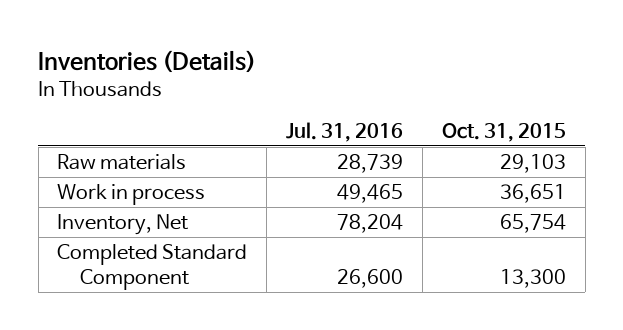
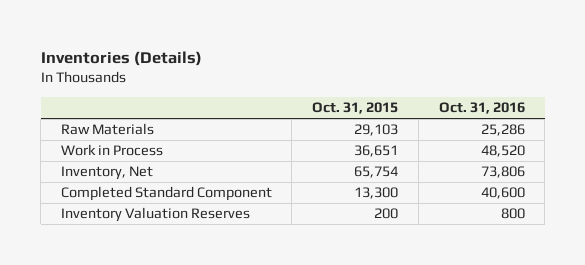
- | Jul. 31, 2016 | Oct. 31, 2015
+ | Oct. 31, 2015 | Oct. 31, 2016
- Raw materials | 28,739 | 29,103
- Work in process | 49,465 | 36,651
+ Raw Materials | 29,103 | 25,286
+ Work in Process | 36,651 | 48,520
+ Inventory Valuation Reserves | 200 | 800

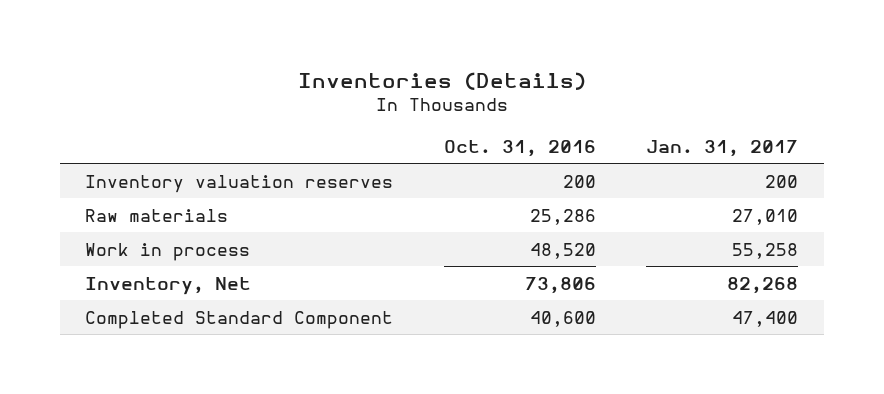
- | Oct. 31, 2015 | Oct. 31, 2016
+ | Oct. 31, 2016 | Jan. 31, 2017
- Raw Materials | 29,103 | 25,286
- Work in Process | 36,651 | 48,520
+ Inventory valuation reserves | 200 | 200
+ Raw materials | 25,286 | 27,010
+ Work in process | 48,520 | 55,258
- Inventory Valuation Reserves | 200 | 800

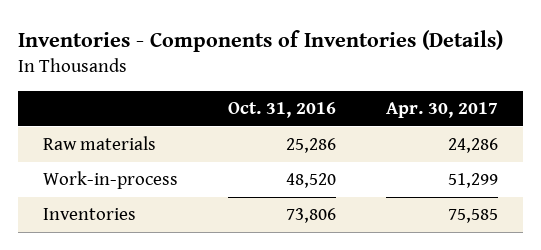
- Inventories (Details)
+ Inventories - Components of Inventories (Details)
- | Oct. 31, 2016 | Jan. 31, 2017
+ | Oct. 31, 2016 | Apr. 30, 2017
- Inventory valuation reserves | 200 | 200
- Work in process | 48,520 | 55,258
- Inventory, Net | 73,806 | 82,268
- Completed Standard Component | 40,600 | 47,400
+ Work-in-process | 48,520 | 51,299
+ Inventories | 73,806 | 75,585

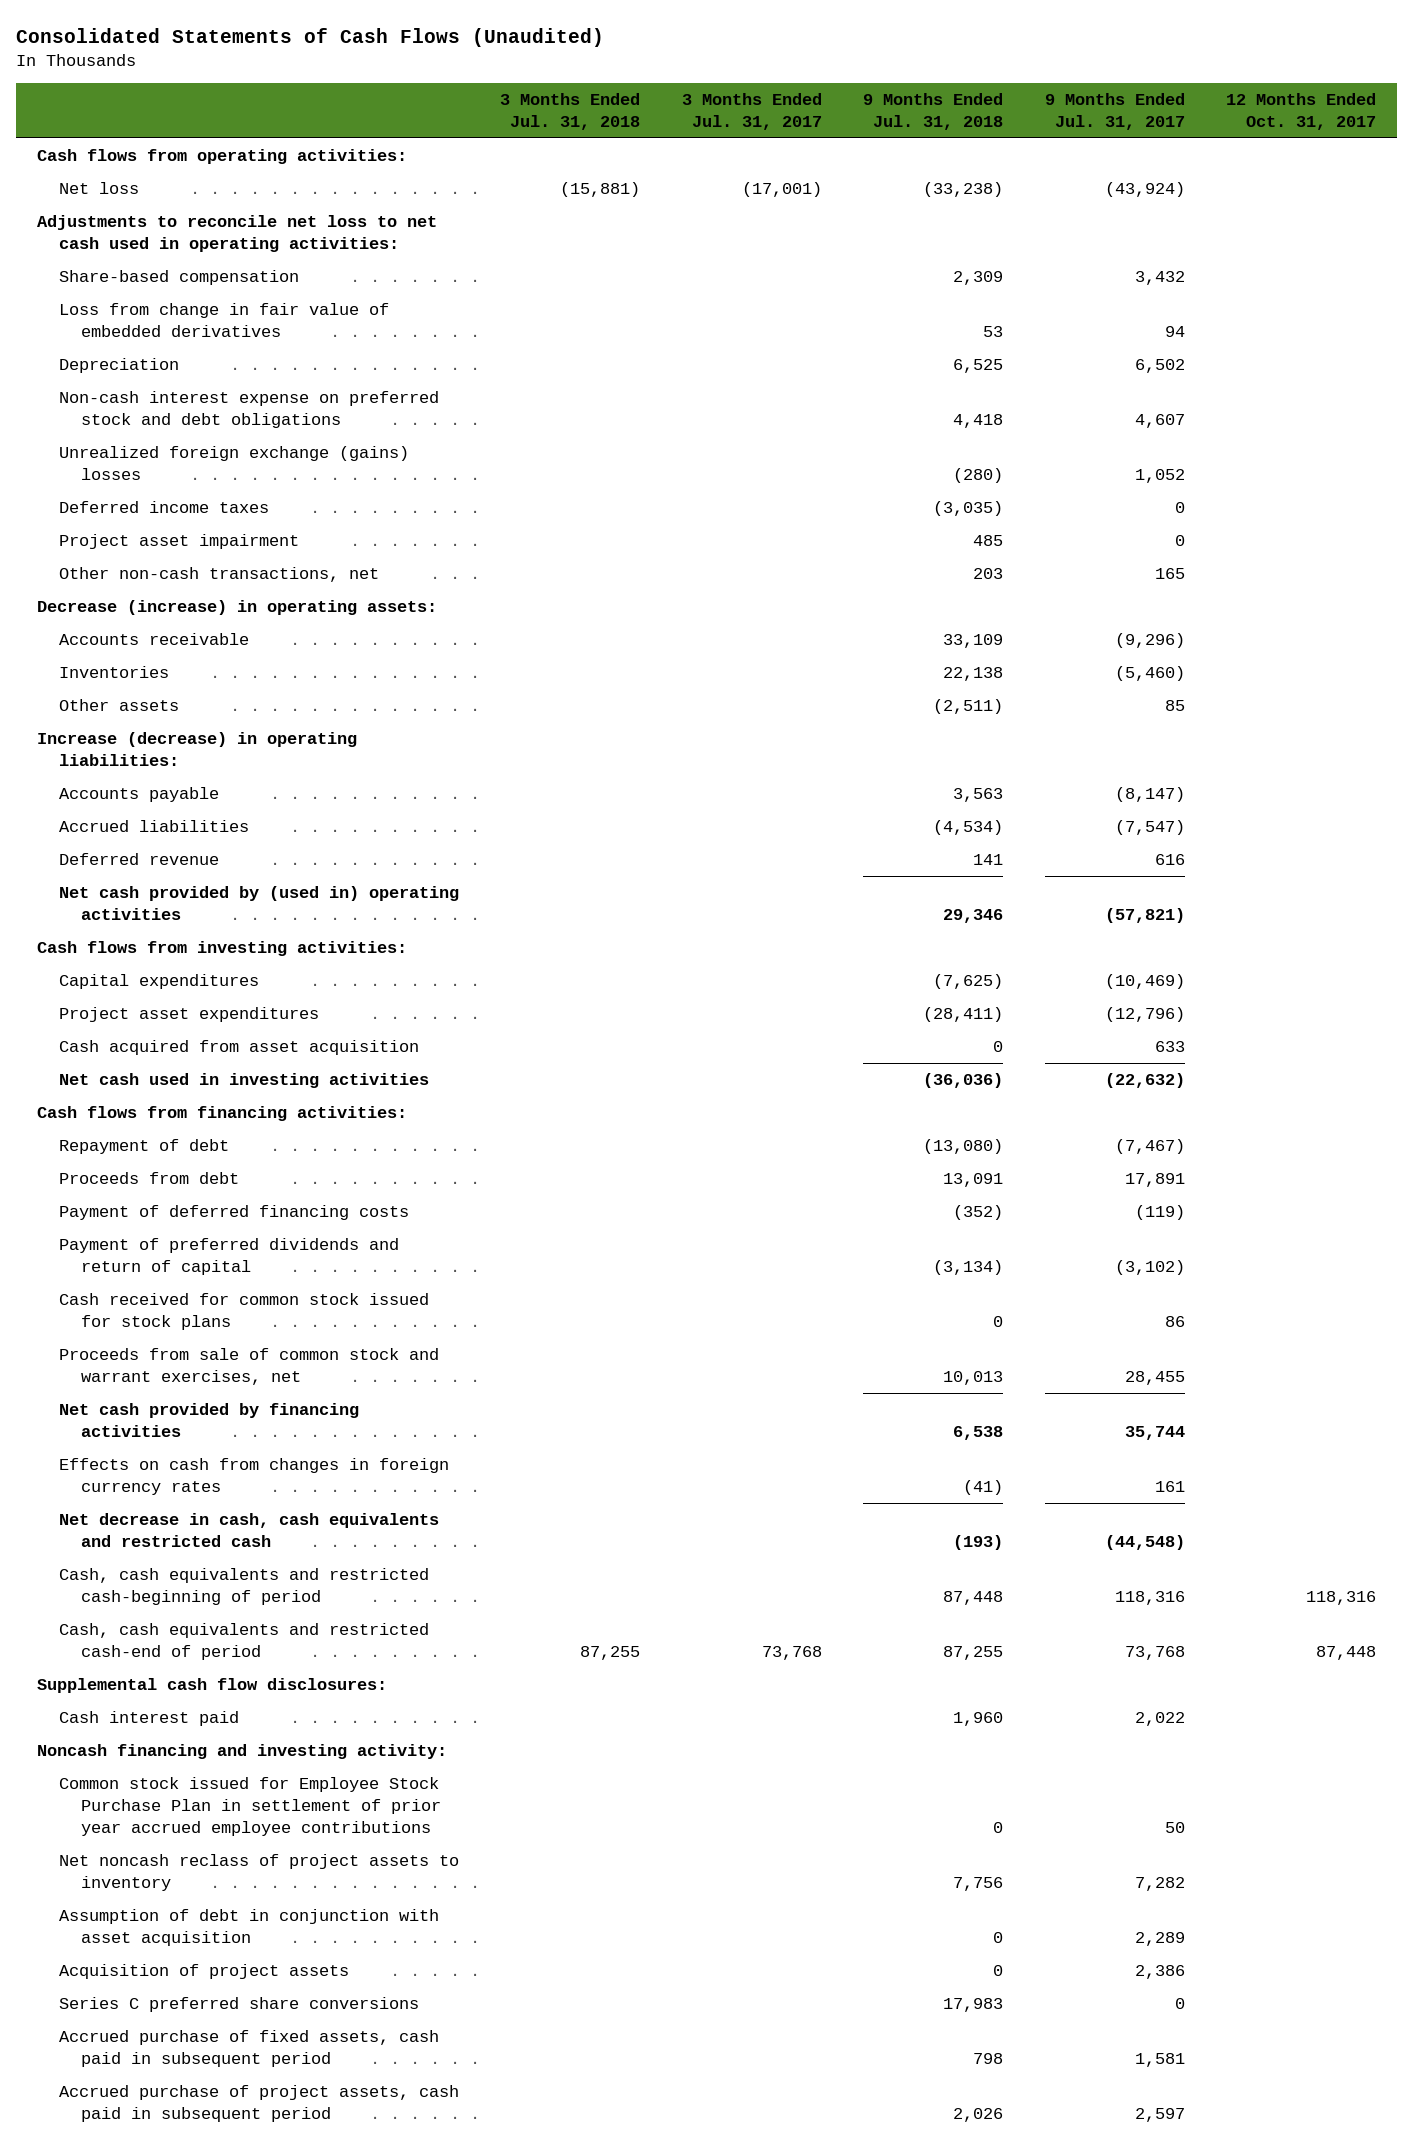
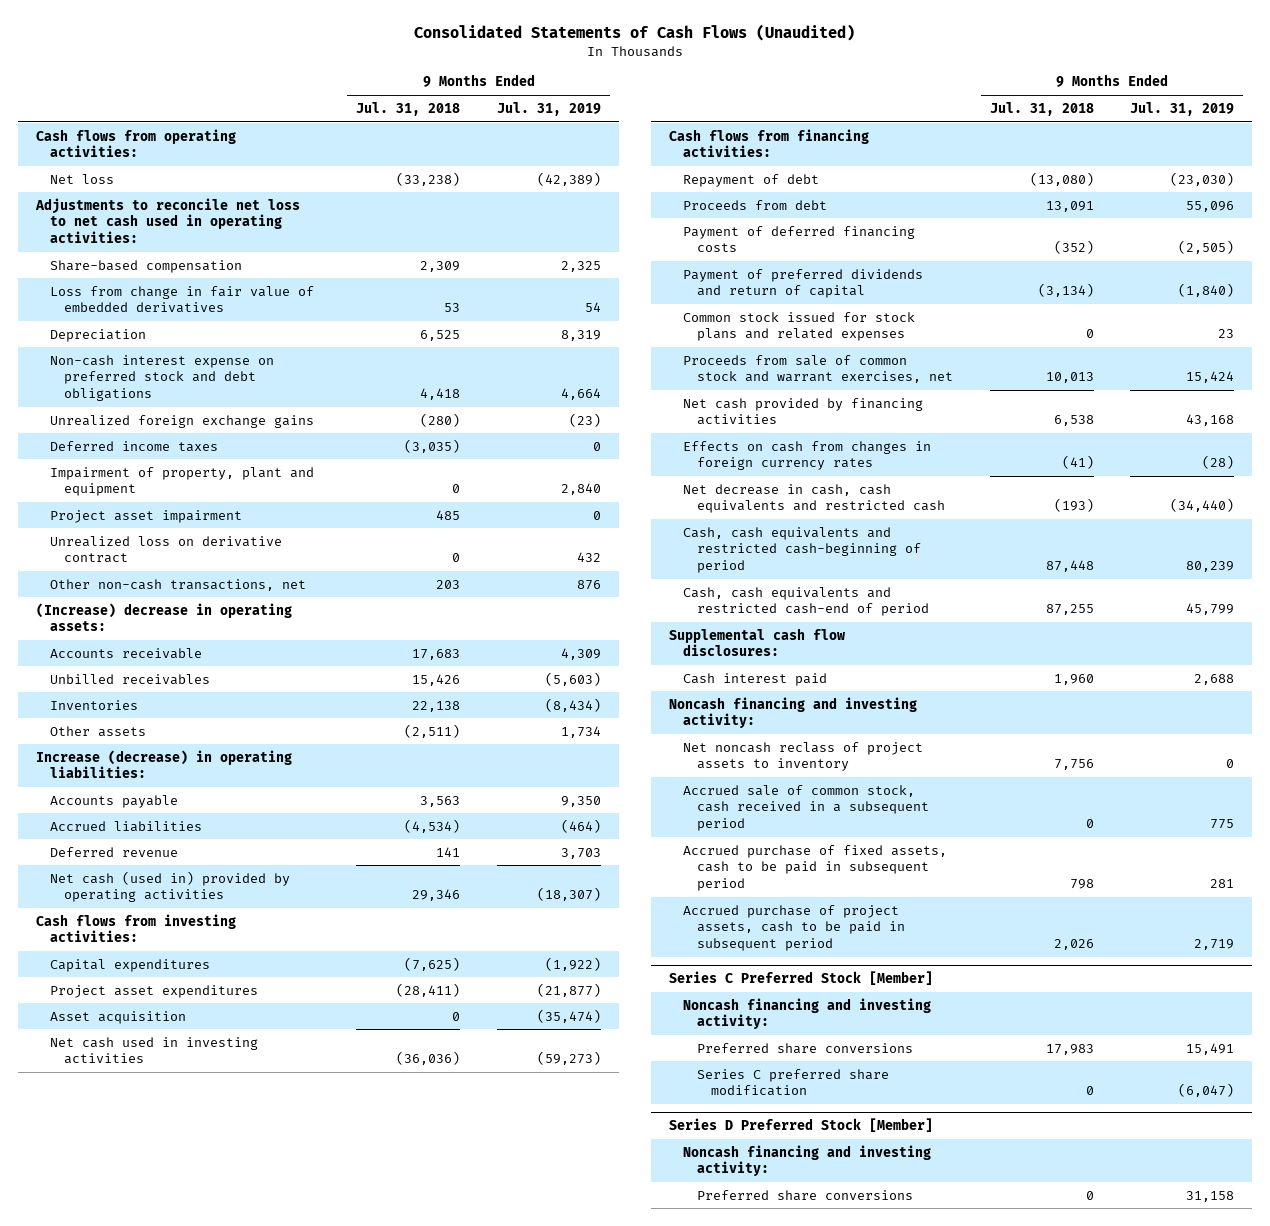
- | 3 Months Ended Jul. 31, 2018 | 3 Months Ended Jul. 31, 2017 | 9 Months Ended Jul. 31, 2018 | 9 Months Ended Jul. 31, 2017 | 12 Months Ended Oct. 31, 2017
+ | 9 Months Ended Jul. 31, 2018 | 9 Months Ended Jul. 31, 2019
- Unrealized foreign exchange (gains) losses | | | (280) | 1,052 |
+ Unrealized foreign exchange gains | (280) | (23)
+ Impairment of property, plant and equipment | 0 | 2,840
+ Unrealized loss on derivative contract | 0 | 432
- Decrease (increase) in operating assets:
- Accounts receivable | | | 33,109 | (9,296) |
+ (Increase) decrease in operating assets:
+ Accounts receivable | 17,683 | 4,309
+ Unbilled receivables | 15,426 | (5,603)
- Net cash provided by (used in) operating activities | | | 29,346 | (57,821) |
+ Net cash (used in) provided by operating activities | 29,346 | (18,307)
- Cash acquired from asset acquisition | | | 0 | 633 |
+ Asset acquisition | 0 | (35,474)
- Cash received for common stock issued for stock plans | | | 0 | 86 |
+ Common stock issued for stock plans and related expenses | 0 | 23
- Common stock issued for Employee Stock Purchase Plan in settlement of prior year accrued employee contributions | | | 0 | 50 |
- Assumption of debt in conjunction with asset acquisition | | | 0 | 2,289 |
- Acquisition of project assets | | | 0 | 2,386 |
- Series C preferred share conversions | | | 17,983 | 0 |
- Accrued purchase of fixed assets, cash paid in subsequent period | | | 798 | 1,581 |
- Accrued purchase of project assets, cash paid in subsequent period | | | 2,026 | 2,597 |
+ Accrued sale of common stock, cash received in a subsequent period | 0 | 775
+ Accrued purchase of fixed assets, cash to be paid in subsequent period | 798 | 281
+ Accrued purchase of project assets, cash to be paid in subsequent period | 2,026 | 2,719
+ Series C Preferred Stock [Member]
+ Noncash financing and investing activity:
+ Preferred share conversions | 17,983 | 15,491
+ Series C preferred share modification | 0 | (6,047)
+ Series D Preferred Stock [Member]
+ Noncash financing and investing activity:
+ Preferred share conversions | 0 | 31,158

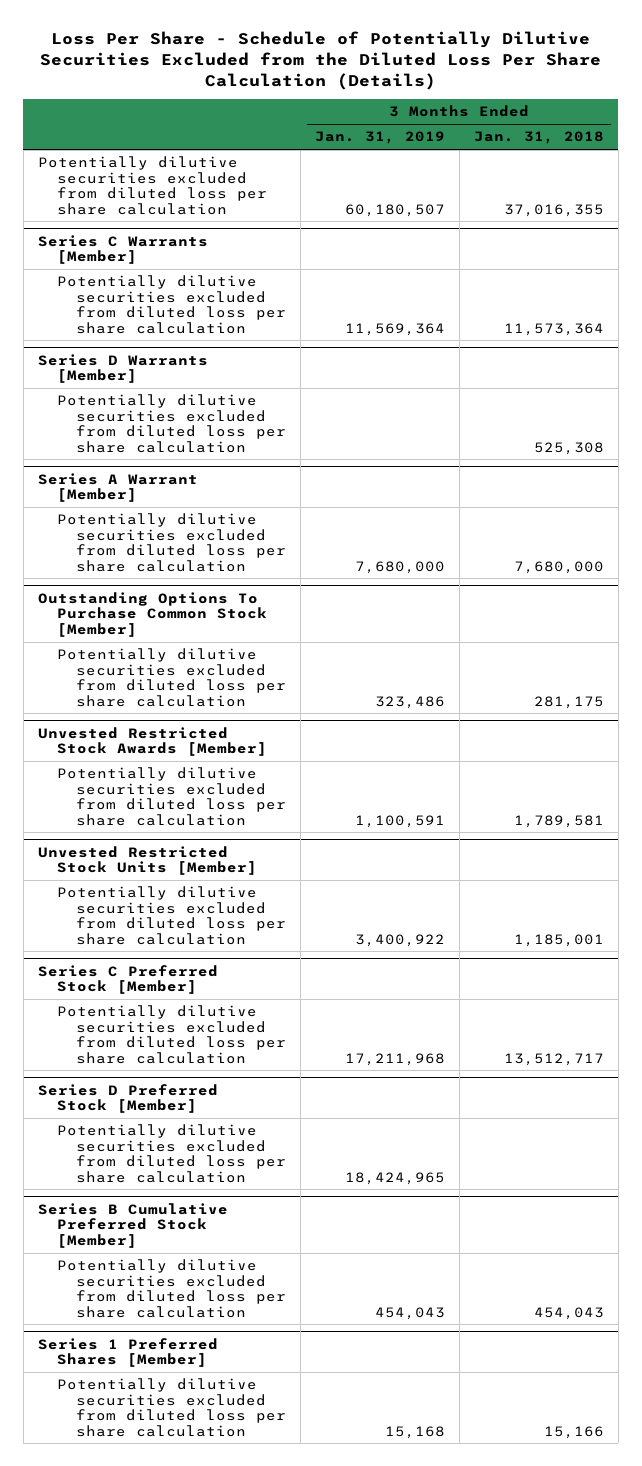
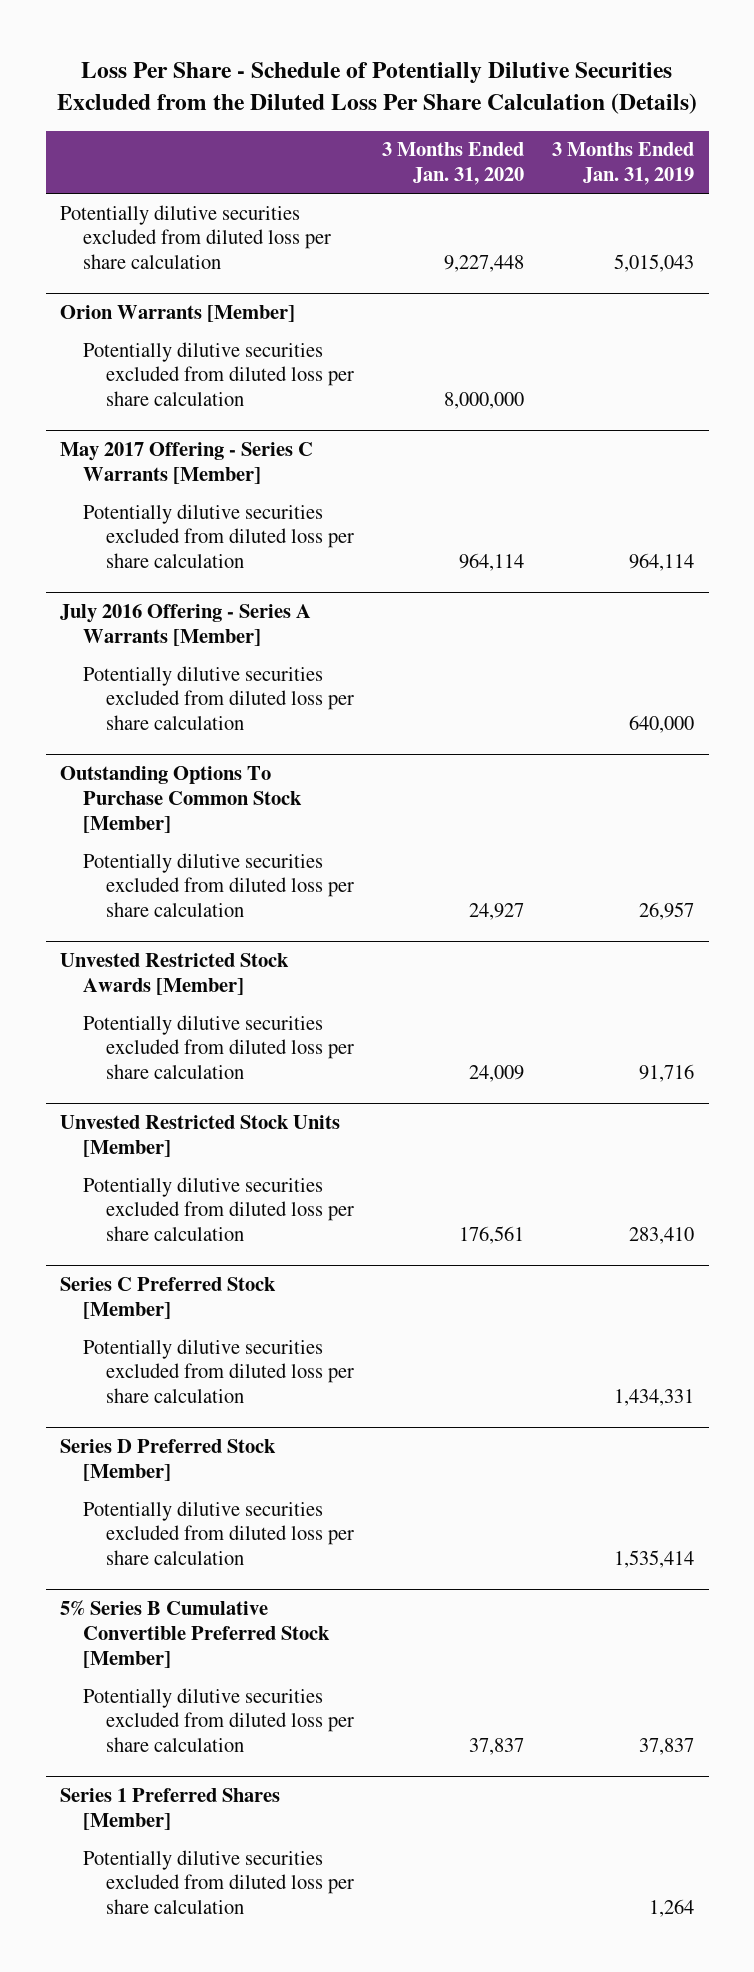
- | 3 Months Ended Jan. 31, 2019 | 3 Months Ended Jan. 31, 2018
+ | 3 Months Ended Jan. 31, 2020 | 3 Months Ended Jan. 31, 2019
- Potentially dilutive securities excluded from diluted loss per share calculation | 60,180,507 | 37,016,355
- Series C Warrants [Member]
- Potentially dilutive securities excluded from diluted loss per share calculation | 11,569,364 | 11,573,364
- Series D Warrants [Member]
+ Potentially dilutive securities excluded from diluted loss per share calculation | 9,227,448 | 5,015,043
+ Orion Warrants [Member]
- Series A Warrant [Member]
- Potentially dilutive securities excluded from diluted loss per share calculation | 7,680,000 | 7,680,000
+ May 2017 Offering - Series C Warrants [Member]
+ Potentially dilutive securities excluded from diluted loss per share calculation | 964,114 | 964,114
+ July 2016 Offering - Series A Warrants [Member]
+ Potentially dilutive securities excluded from diluted loss per share calculation | | 640,000
@ Outstanding Options To Purchase Common Stock [Member]
- Potentially dilutive securities excluded from diluted loss per share calculation | 323,486 | 281,175
+ Potentially dilutive securities excluded from diluted loss per share calculation | 24,927 | 26,957
@ Unvested Restricted Stock Awards [Member]
- Potentially dilutive securities excluded from diluted loss per share calculation | 1,100,591 | 1,789,581
+ Potentially dilutive securities excluded from diluted loss per share calculation | 24,009 | 91,716
@ Unvested Restricted Stock Units [Member]
- Potentially dilutive securities excluded from diluted loss per share calculation | 3,400,922 | 1,185,001
+ Potentially dilutive securities excluded from diluted loss per share calculation | 176,561 | 283,410
@ Series C Preferred Stock [Member]
- Potentially dilutive securities excluded from diluted loss per share calculation | 17,211,968 | 13,512,717
+ Potentially dilutive securities excluded from diluted loss per share calculation | | 1,434,331
@ Series D Preferred Stock [Member]
- Potentially dilutive securities excluded from diluted loss per share calculation | 18,424,965 |
- Series B Cumulative Preferred Stock [Member]
- Potentially dilutive securities excluded from diluted loss per share calculation | 454,043 | 454,043
@ Series D Preferred Stock [Member]
+ Potentially dilutive securities excluded from diluted loss per share calculation | | 1,535,414
+ 5% Series B Cumulative Convertible Preferred Stock [Member]
+ Potentially dilutive securities excluded from diluted loss per share calculation | 37,837 | 37,837
@ Series 1 Preferred Shares [Member]
- Potentially dilutive securities excluded from diluted loss per share calculation | 15,168 | 15,166
+ Potentially dilutive securities excluded from diluted loss per share calculation | | 1,264

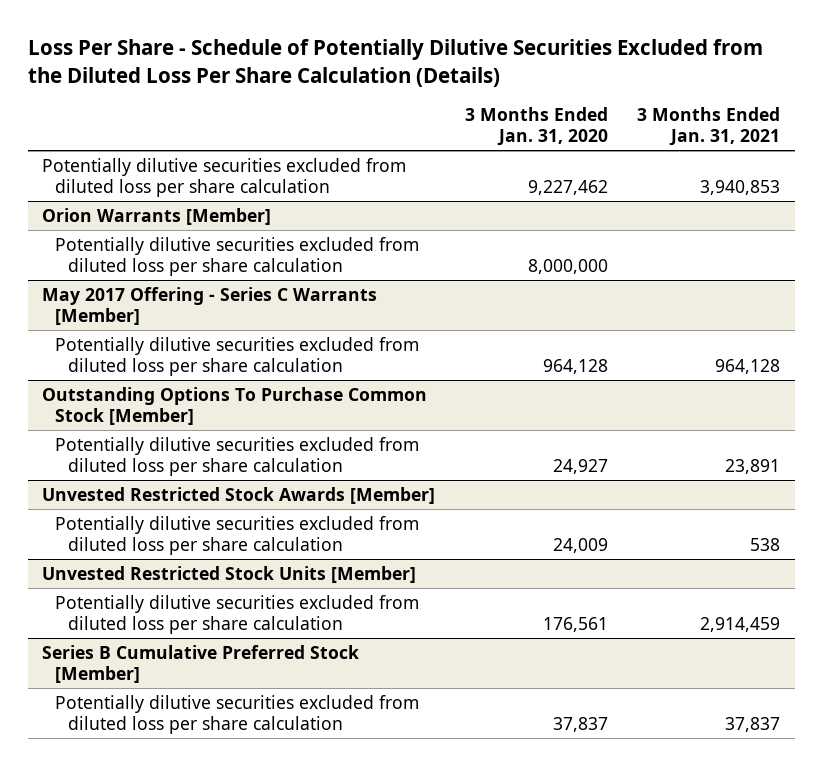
- | 3 Months Ended Jan. 31, 2020 | 3 Months Ended Jan. 31, 2019
+ | 3 Months Ended Jan. 31, 2020 | 3 Months Ended Jan. 31, 2021
- Potentially dilutive securities excluded from diluted loss per share calculation | 9,227,448 | 5,015,043
+ Potentially dilutive securities excluded from diluted loss per share calculation | 9,227,462 | 3,940,853
@ May 2017 Offering - Series C Warrants [Member]
- Potentially dilutive securities excluded from diluted loss per share calculation | 964,114 | 964,114
- July 2016 Offering - Series A Warrants [Member]
- Potentially dilutive securities excluded from diluted loss per share calculation | | 640,000
@ May 2017 Offering - Series C Warrants [Member]
+ Potentially dilutive securities excluded from diluted loss per share calculation | 964,128 | 964,128
- Series C Preferred Stock [Member]
- Potentially dilutive securities excluded from diluted loss per share calculation | | 1,434,331
- Series D Preferred Stock [Member]
- Potentially dilutive securities excluded from diluted loss per share calculation | | 1,535,414
- 5% Series B Cumulative Convertible Preferred Stock [Member]
+ Series B Cumulative Preferred Stock [Member]
- Series 1 Preferred Shares [Member]
- Potentially dilutive securities excluded from diluted loss per share calculation | | 1,264

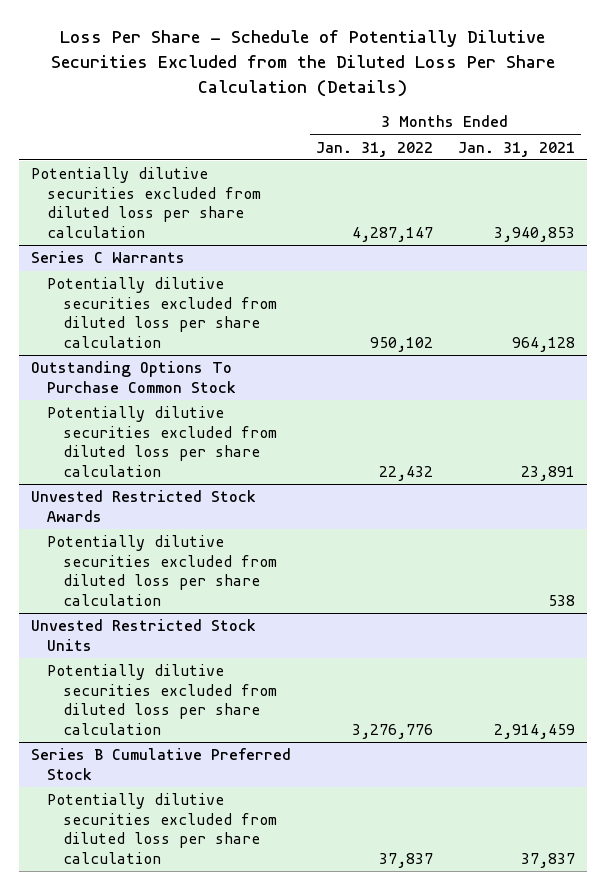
- | 3 Months Ended Jan. 31, 2020 | 3 Months Ended Jan. 31, 2021
+ | 3 Months Ended Jan. 31, 2022 | 3 Months Ended Jan. 31, 2021
- Orion Warrants [Member]
- Potentially dilutive securities excluded from diluted loss per share calculation | 8,000,000 |
- May 2017 Offering - Series C Warrants [Member]
+ Series C Warrants
- Outstanding Options To Purchase Common Stock [Member]
+ Outstanding Options To Purchase Common Stock
- Unvested Restricted Stock Awards [Member]
+ Unvested Restricted Stock Awards
- Unvested Restricted Stock Units [Member]
+ Unvested Restricted Stock Units
- Series B Cumulative Preferred Stock [Member]
+ Series B Cumulative Preferred Stock

